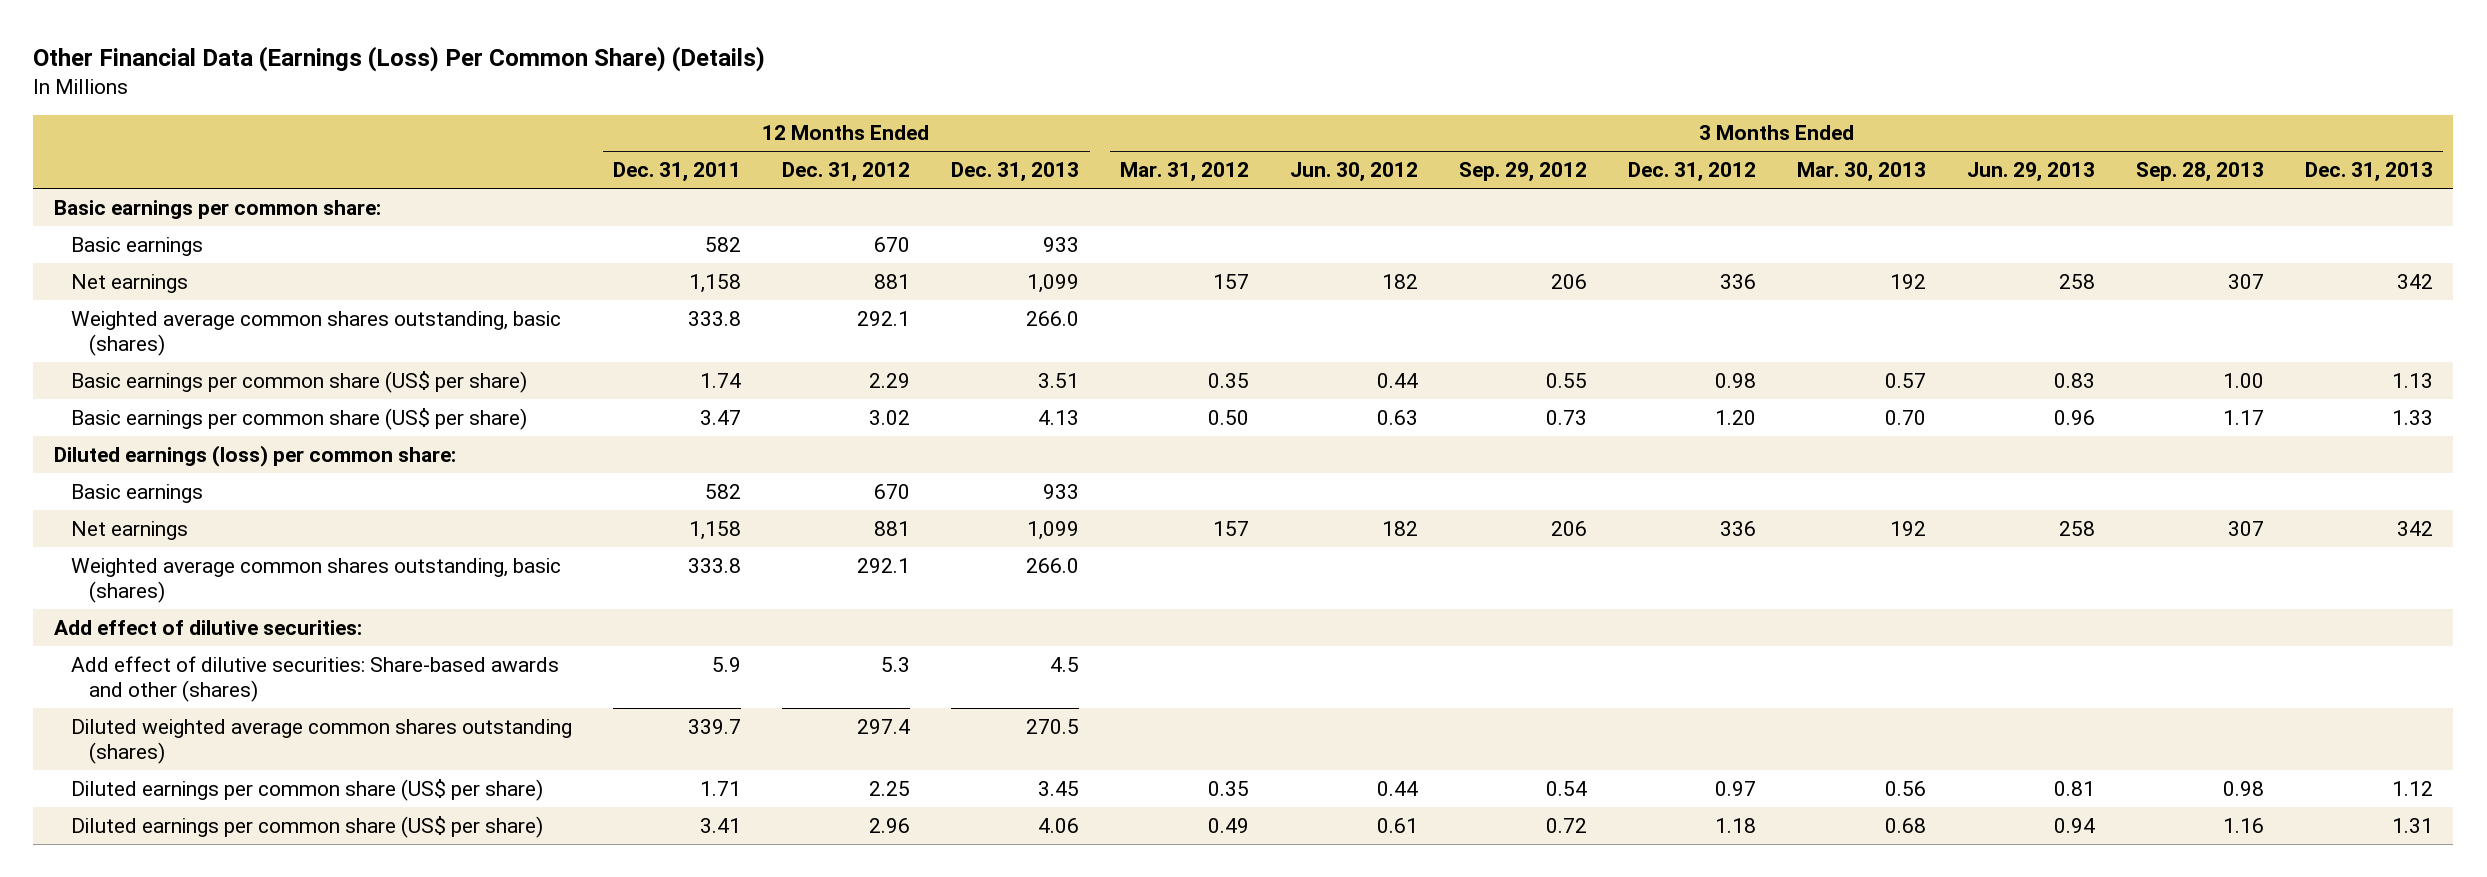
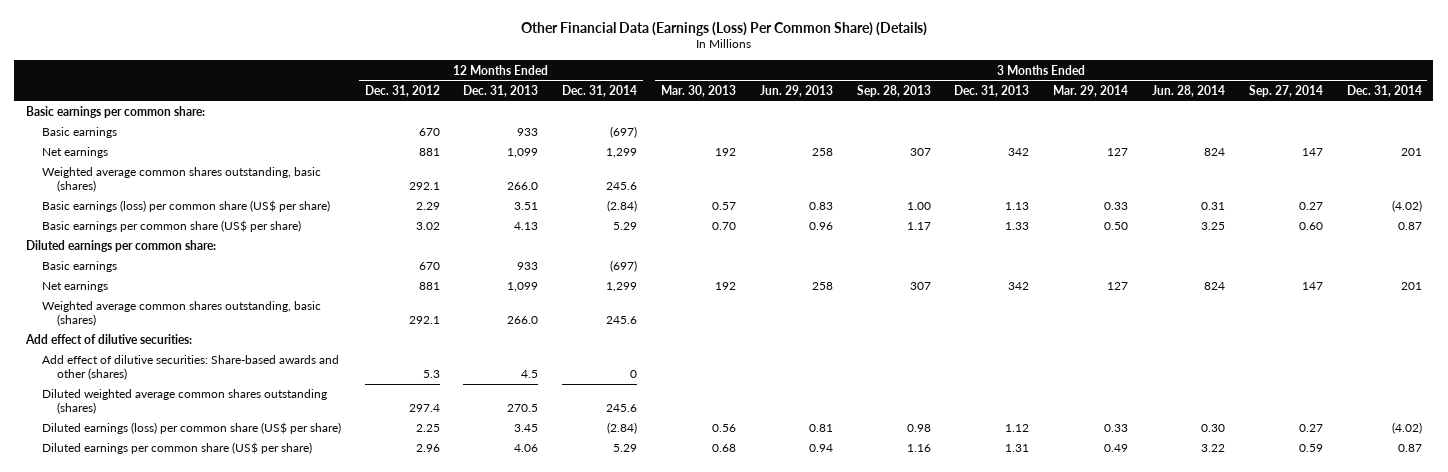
- | 12 Months Ended Dec. 31, 2011 | 12 Months Ended Dec. 31, 2012 | 12 Months Ended Dec. 31, 2013 | 3 Months Ended Mar. 31, 2012 | 3 Months Ended Jun. 30, 2012 | 3 Months Ended Sep. 29, 2012 | 3 Months Ended Dec. 31, 2012 | 3 Months Ended Mar. 30, 2013 | 3 Months Ended Jun. 29, 2013 | 3 Months Ended Sep. 28, 2013 | 3 Months Ended Dec. 31, 2013
+ | 12 Months Ended Dec. 31, 2012 | 12 Months Ended Dec. 31, 2013 | 12 Months Ended Dec. 31, 2014 | 3 Months Ended Mar. 30, 2013 | 3 Months Ended Jun. 29, 2013 | 3 Months Ended Sep. 28, 2013 | 3 Months Ended Dec. 31, 2013 | 3 Months Ended Mar. 29, 2014 | 3 Months Ended Jun. 28, 2014 | 3 Months Ended Sep. 27, 2014 | 3 Months Ended Dec. 31, 2014
- Basic earnings per common share (US$ per share) | 1.74 | 2.29 | 3.51 | 0.35 | 0.44 | 0.55 | 0.98 | 0.57 | 0.83 | 1.00 | 1.13
+ Basic earnings (loss) per common share (US$ per share) | 2.29 | 3.51 | (2.84) | 0.57 | 0.83 | 1.00 | 1.13 | 0.33 | 0.31 | 0.27 | (4.02)
- Diluted earnings (loss) per common share:
+ Diluted earnings per common share:
- Diluted earnings per common share (US$ per share) | 1.71 | 2.25 | 3.45 | 0.35 | 0.44 | 0.54 | 0.97 | 0.56 | 0.81 | 0.98 | 1.12
+ Diluted earnings (loss) per common share (US$ per share) | 2.25 | 3.45 | (2.84) | 0.56 | 0.81 | 0.98 | 1.12 | 0.33 | 0.30 | 0.27 | (4.02)

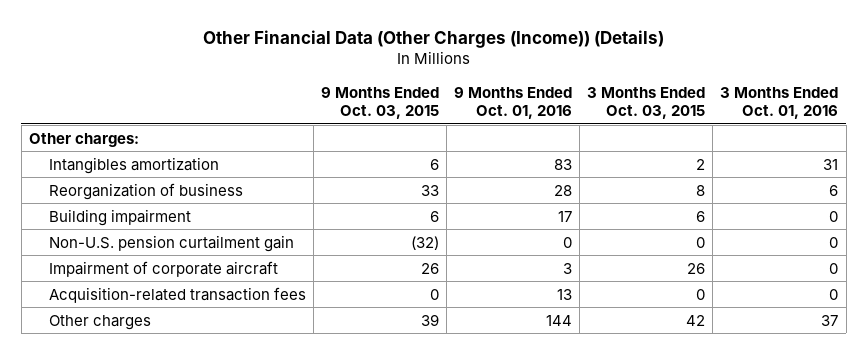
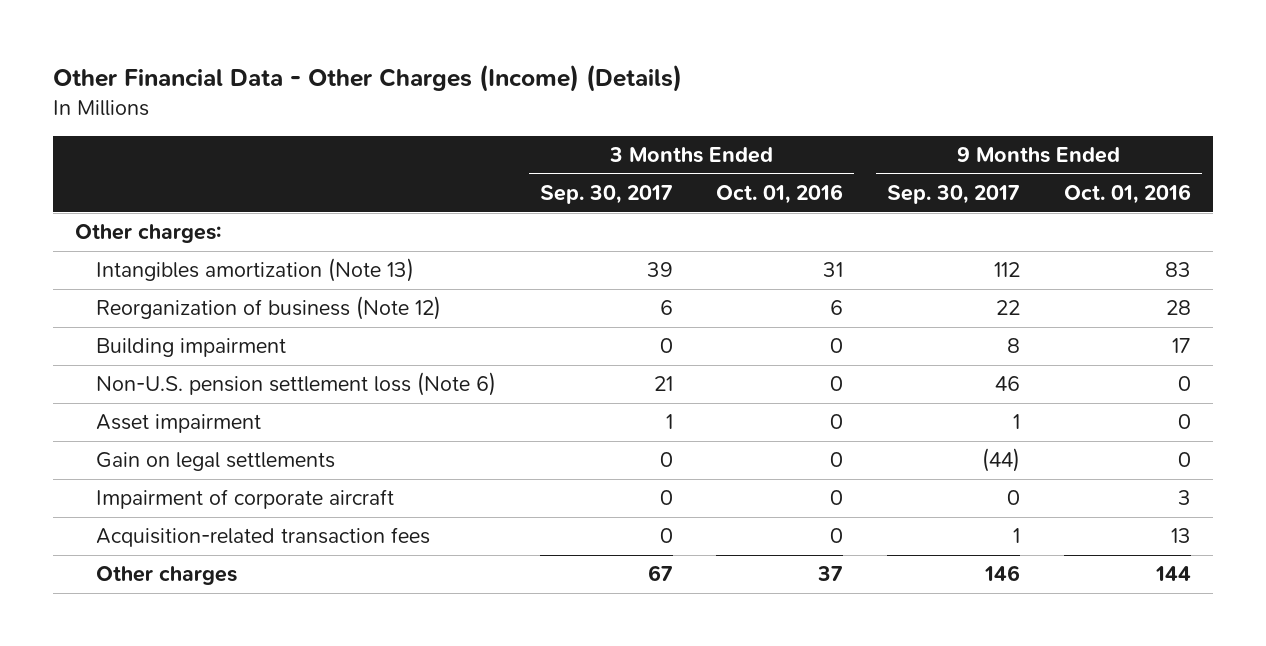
- Other Financial Data (Other Charges (Income)) (Details)
+ Other Financial Data - Other Charges (Income) (Details)
- | 9 Months Ended Oct. 03, 2015 | 9 Months Ended Oct. 01, 2016 | 3 Months Ended Oct. 03, 2015 | 3 Months Ended Oct. 01, 2016
+ | 3 Months Ended Sep. 30, 2017 | 3 Months Ended Oct. 01, 2016 | 9 Months Ended Sep. 30, 2017 | 9 Months Ended Oct. 01, 2016
- Intangibles amortization | 6 | 83 | 2 | 31
- Reorganization of business | 33 | 28 | 8 | 6
+ Intangibles amortization (Note 13) | 39 | 31 | 112 | 83
+ Reorganization of business (Note 12) | 6 | 6 | 22 | 28
- Non-U.S. pension curtailment gain | (32) | 0 | 0 | 0
+ Non-U.S. pension settlement loss (Note 6) | 21 | 0 | 46 | 0
+ Asset impairment | 1 | 0 | 1 | 0
+ Gain on legal settlements | 0 | 0 | (44) | 0

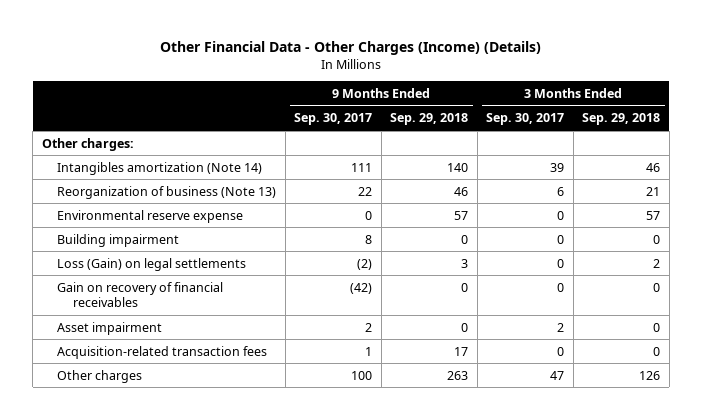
- | 3 Months Ended Sep. 30, 2017 | 3 Months Ended Oct. 01, 2016 | 9 Months Ended Sep. 30, 2017 | 9 Months Ended Oct. 01, 2016
+ | 9 Months Ended Sep. 30, 2017 | 9 Months Ended Sep. 29, 2018 | 3 Months Ended Sep. 30, 2017 | 3 Months Ended Sep. 29, 2018
- Intangibles amortization (Note 13) | 39 | 31 | 112 | 83
- Reorganization of business (Note 12) | 6 | 6 | 22 | 28
+ Intangibles amortization (Note 14) | 111 | 140 | 39 | 46
+ Reorganization of business (Note 13) | 22 | 46 | 6 | 21
+ Environmental reserve expense | 0 | 57 | 0 | 57
- Non-U.S. pension settlement loss (Note 6) | 21 | 0 | 46 | 0
- Asset impairment | 1 | 0 | 1 | 0
- Gain on legal settlements | 0 | 0 | (44) | 0
- Impairment of corporate aircraft | 0 | 0 | 0 | 3
+ Loss (Gain) on legal settlements | (2) | 3 | 0 | 2
+ Gain on recovery of financial receivables | (42) | 0 | 0 | 0
+ Asset impairment | 2 | 0 | 2 | 0
- Other charges | 67 | 37 | 146 | 144
+ Other charges | 100 | 263 | 47 | 126

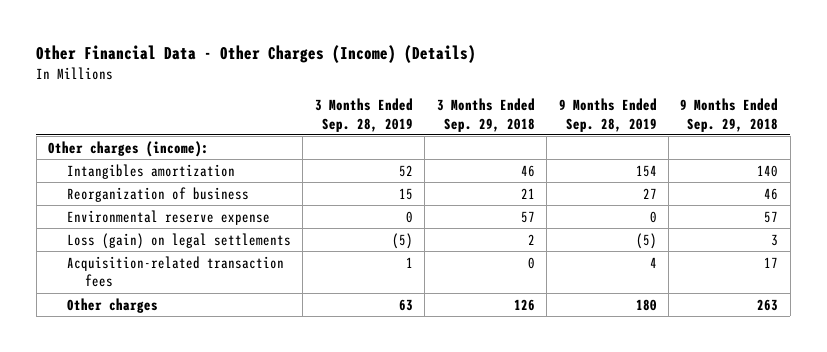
- | 9 Months Ended Sep. 30, 2017 | 9 Months Ended Sep. 29, 2018 | 3 Months Ended Sep. 30, 2017 | 3 Months Ended Sep. 29, 2018
+ | 3 Months Ended Sep. 28, 2019 | 3 Months Ended Sep. 29, 2018 | 9 Months Ended Sep. 28, 2019 | 9 Months Ended Sep. 29, 2018
- Other charges:
- Intangibles amortization (Note 14) | 111 | 140 | 39 | 46
- Reorganization of business (Note 13) | 22 | 46 | 6 | 21
+ Other charges (income):
+ Intangibles amortization | 52 | 46 | 154 | 140
+ Reorganization of business | 15 | 21 | 27 | 46
- Building impairment | 8 | 0 | 0 | 0
- Loss (Gain) on legal settlements | (2) | 3 | 0 | 2
- Gain on recovery of financial receivables | (42) | 0 | 0 | 0
- Asset impairment | 2 | 0 | 2 | 0
+ Loss (gain) on legal settlements | (5) | 2 | (5) | 3

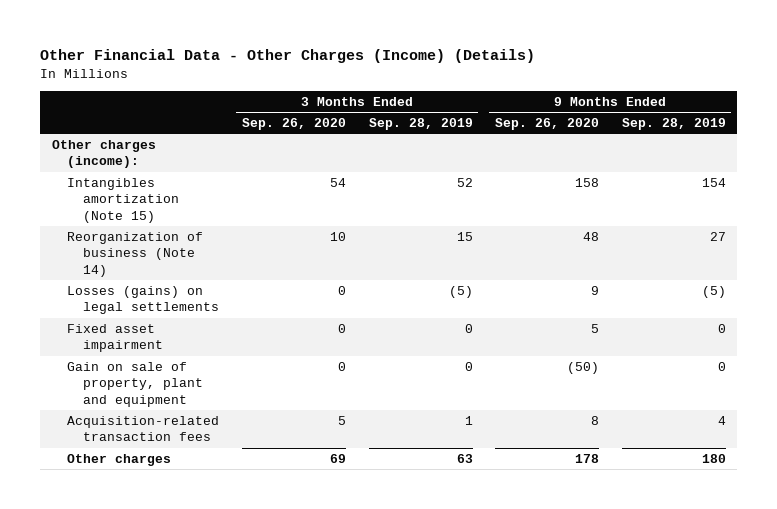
- | 3 Months Ended Sep. 28, 2019 | 3 Months Ended Sep. 29, 2018 | 9 Months Ended Sep. 28, 2019 | 9 Months Ended Sep. 29, 2018
+ | 3 Months Ended Sep. 26, 2020 | 3 Months Ended Sep. 28, 2019 | 9 Months Ended Sep. 26, 2020 | 9 Months Ended Sep. 28, 2019
- Intangibles amortization | 52 | 46 | 154 | 140
- Reorganization of business | 15 | 21 | 27 | 46
- Environmental reserve expense | 0 | 57 | 0 | 57
- Loss (gain) on legal settlements | (5) | 2 | (5) | 3
+ Intangibles amortization (Note 15) | 54 | 52 | 158 | 154
+ Reorganization of business (Note 14) | 10 | 15 | 48 | 27
+ Losses (gains) on legal settlements | 0 | (5) | 9 | (5)
+ Fixed asset impairment | 0 | 0 | 5 | 0
+ Gain on sale of property, plant and equipment | 0 | 0 | (50) | 0

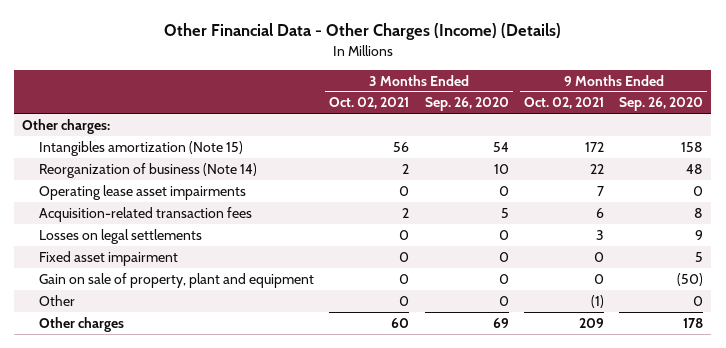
- | 3 Months Ended Sep. 26, 2020 | 3 Months Ended Sep. 28, 2019 | 9 Months Ended Sep. 26, 2020 | 9 Months Ended Sep. 28, 2019
+ | 3 Months Ended Oct. 02, 2021 | 3 Months Ended Sep. 26, 2020 | 9 Months Ended Oct. 02, 2021 | 9 Months Ended Sep. 26, 2020
- Other charges (income):
+ Other charges:
- Losses (gains) on legal settlements | 0 | (5) | 9 | (5)
+ Operating lease asset impairments | 0 | 0 | 7 | 0
moved up: Acquisition-related transaction fees | 2 | 5 | 6 | 8
+ Losses on legal settlements | 0 | 0 | 3 | 9
+ Other | 0 | 0 | (1) | 0

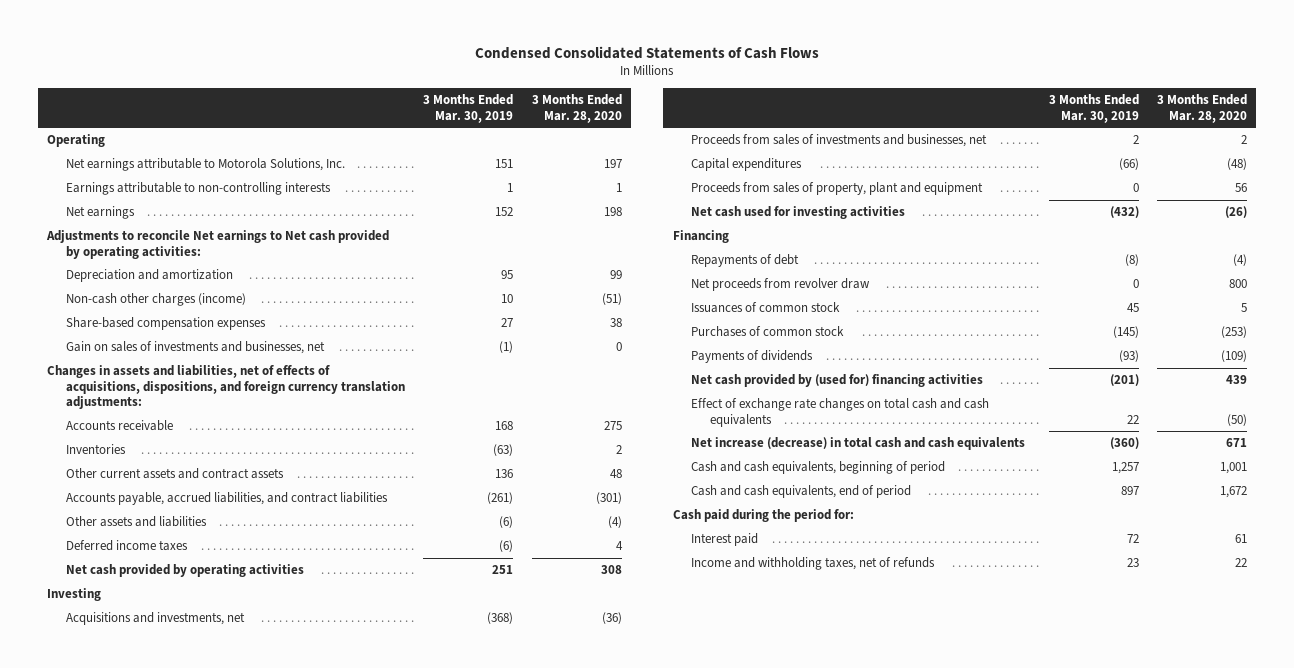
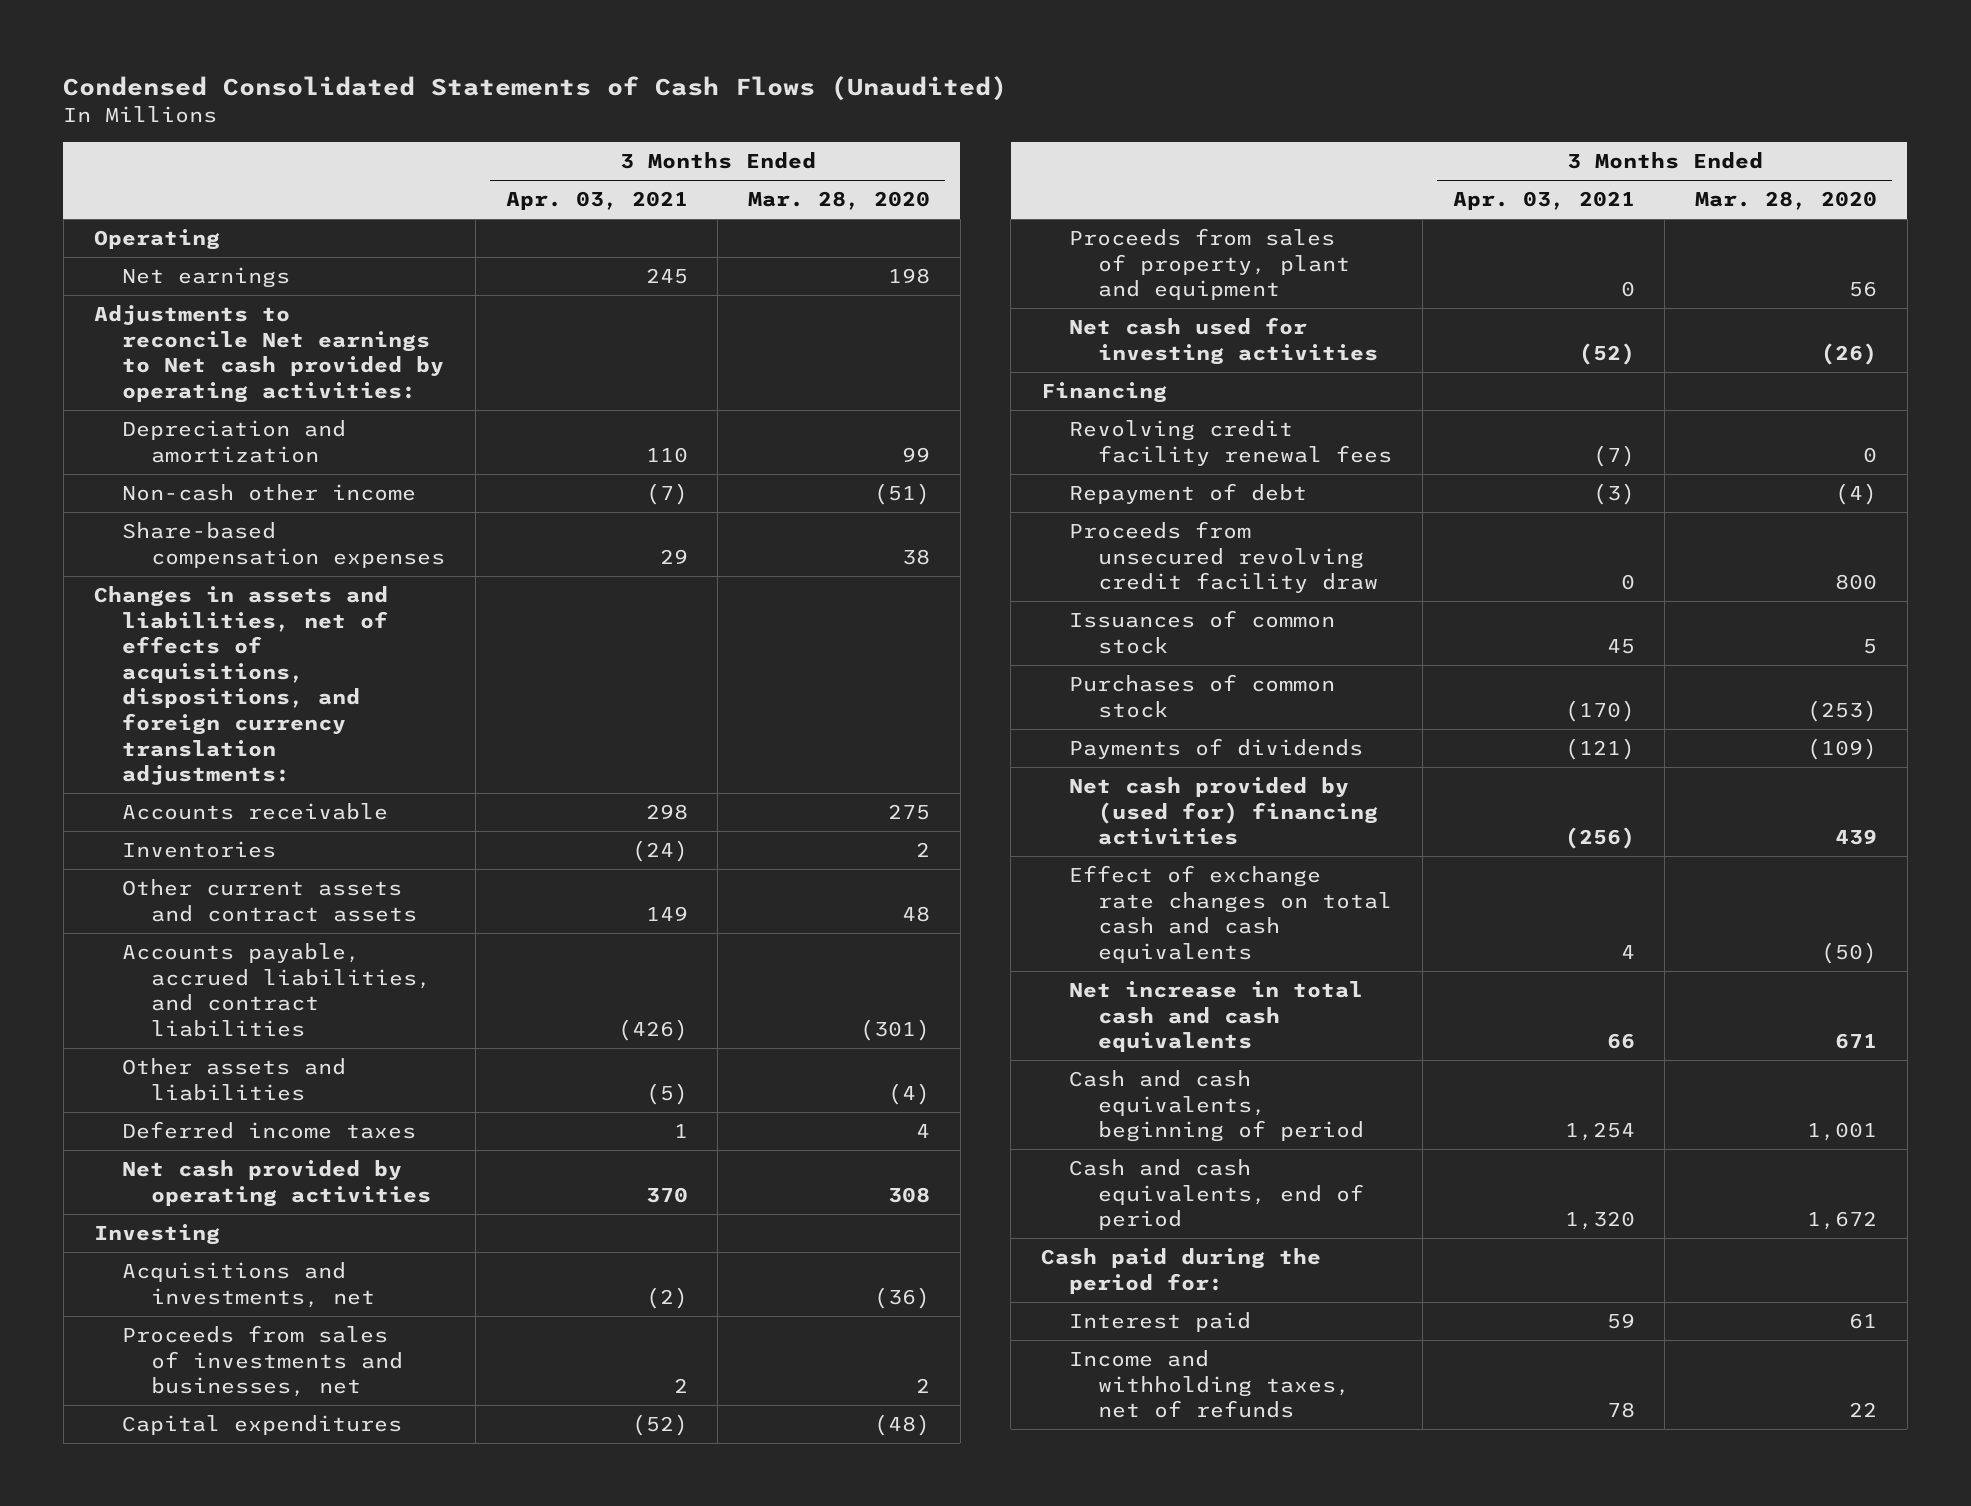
- Condensed Consolidated Statements of Cash Flows
+ Condensed Consolidated Statements of Cash Flows (Unaudited)
- | 3 Months Ended Mar. 30, 2019 | 3 Months Ended Mar. 28, 2020
+ | 3 Months Ended Apr. 03, 2021 | 3 Months Ended Mar. 28, 2020
- Net earnings attributable to Motorola Solutions, Inc. | 151 | 197
- Earnings attributable to non-controlling interests | 1 | 1
- Non-cash other charges (income) | 10 | (51)
+ Non-cash other income | (7) | (51)
- Gain on sales of investments and businesses, net | (1) | 0
- Repayments of debt | (8) | (4)
- Net proceeds from revolver draw | 0 | 800
+ Revolving credit facility renewal fees | (7) | 0
+ Repayment of debt | (3) | (4)
+ Proceeds from unsecured revolving credit facility draw | 0 | 800
- Net increase (decrease) in total cash and cash equivalents | (360) | 671
+ Net increase in total cash and cash equivalents | 66 | 671

